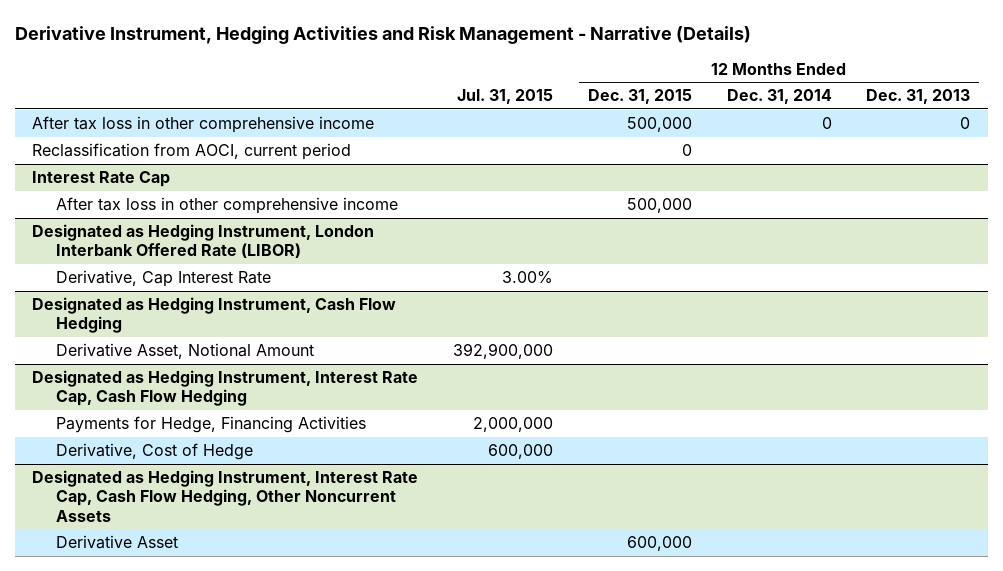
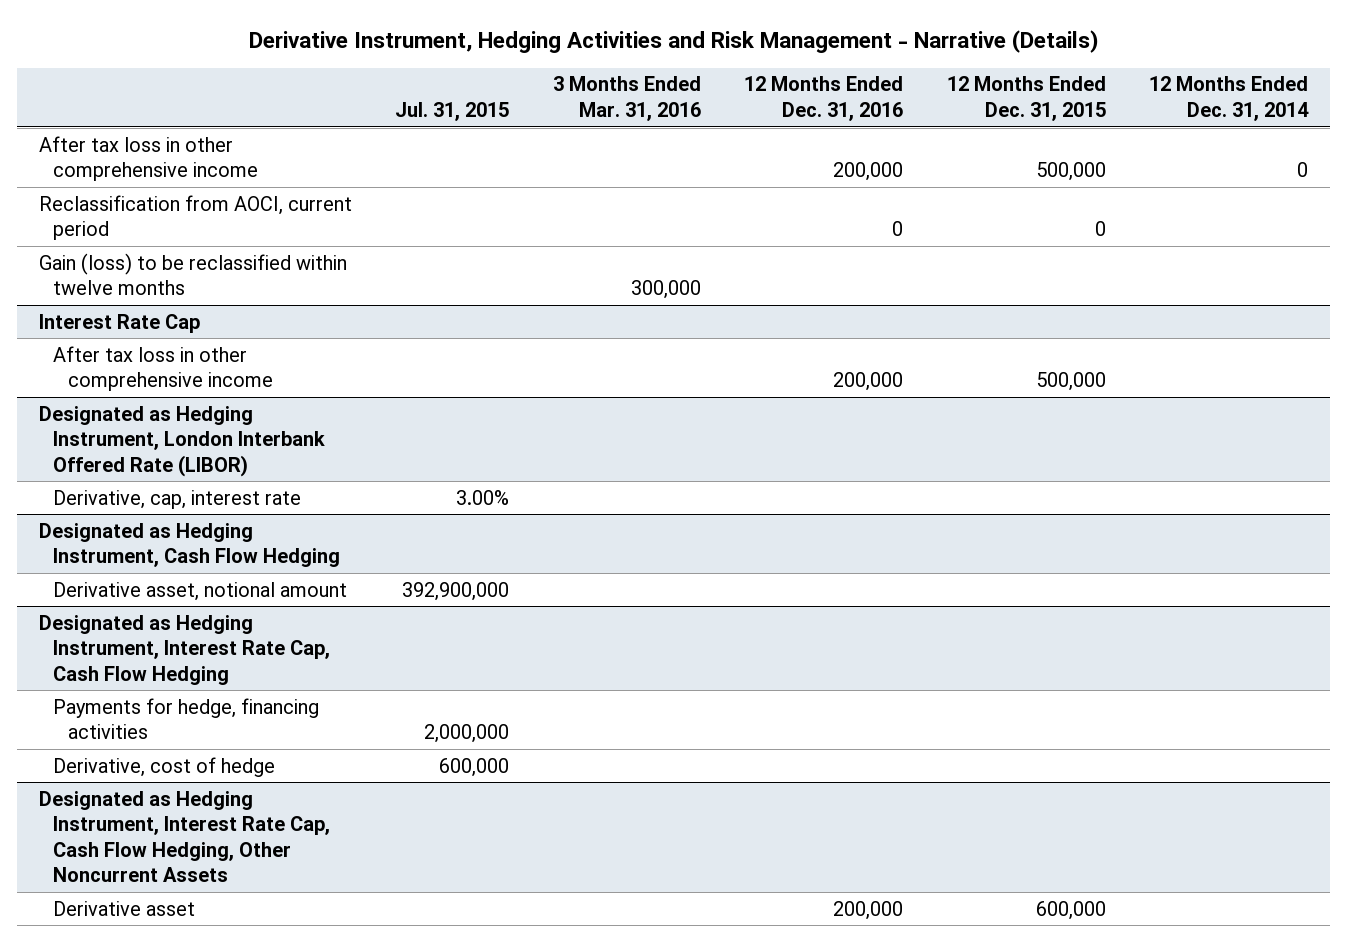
- | Jul. 31, 2015 | 12 Months Ended Dec. 31, 2015 | 12 Months Ended Dec. 31, 2014 | 12 Months Ended Dec. 31, 2013
+ | Jul. 31, 2015 | 3 Months Ended Mar. 31, 2016 | 12 Months Ended Dec. 31, 2016 | 12 Months Ended Dec. 31, 2015 | 12 Months Ended Dec. 31, 2014
+ Gain (loss) to be reclassified within twelve months | | 300,000 | | |
@ Designated as Hedging Instrument, London Interbank Offered Rate (LIBOR)
- Derivative, Cap Interest Rate | 3.00% | | |
+ Derivative, cap, interest rate | 3.00% | | | |
@ Designated as Hedging Instrument, Cash Flow Hedging
- Derivative Asset, Notional Amount | 392,900,000 | | |
+ Derivative asset, notional amount | 392,900,000 | | | |
@ Designated as Hedging Instrument, Interest Rate Cap, Cash Flow Hedging
- Payments for Hedge, Financing Activities | 2,000,000 | | |
- Derivative, Cost of Hedge | 600,000 | | |
+ Payments for hedge, financing activities | 2,000,000 | | | |
+ Derivative, cost of hedge | 600,000 | | | |
@ Designated as Hedging Instrument, Interest Rate Cap, Cash Flow Hedging, Other Noncurrent Assets
- Derivative Asset | | 600,000 | |
+ Derivative asset | | | 200,000 | 600,000 |

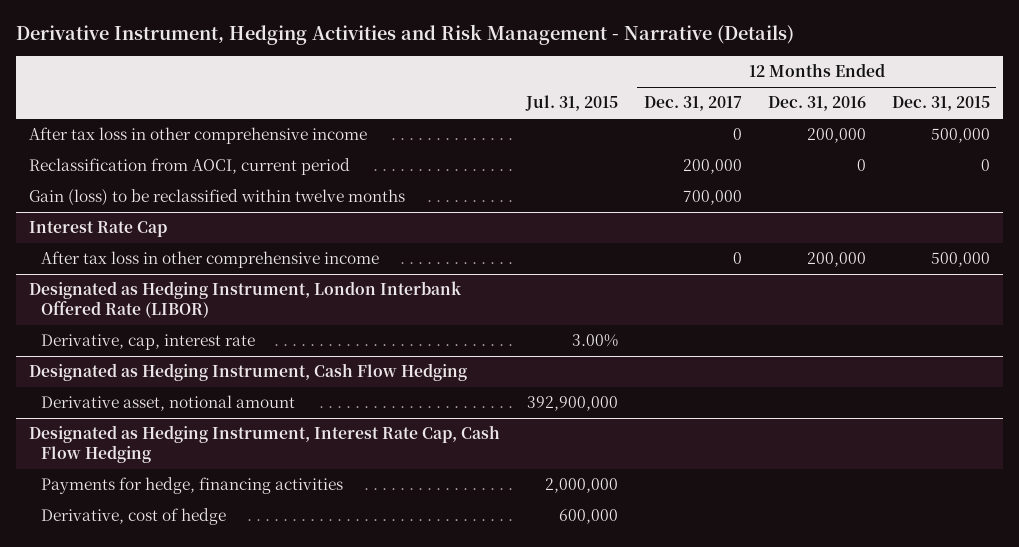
- | Jul. 31, 2015 | 3 Months Ended Mar. 31, 2016 | 12 Months Ended Dec. 31, 2016 | 12 Months Ended Dec. 31, 2015 | 12 Months Ended Dec. 31, 2014
+ | Jul. 31, 2015 | 12 Months Ended Dec. 31, 2017 | 12 Months Ended Dec. 31, 2016 | 12 Months Ended Dec. 31, 2015
- Designated as Hedging Instrument, Interest Rate Cap, Cash Flow Hedging, Other Noncurrent Assets
- Derivative asset | | | 200,000 | 600,000 |

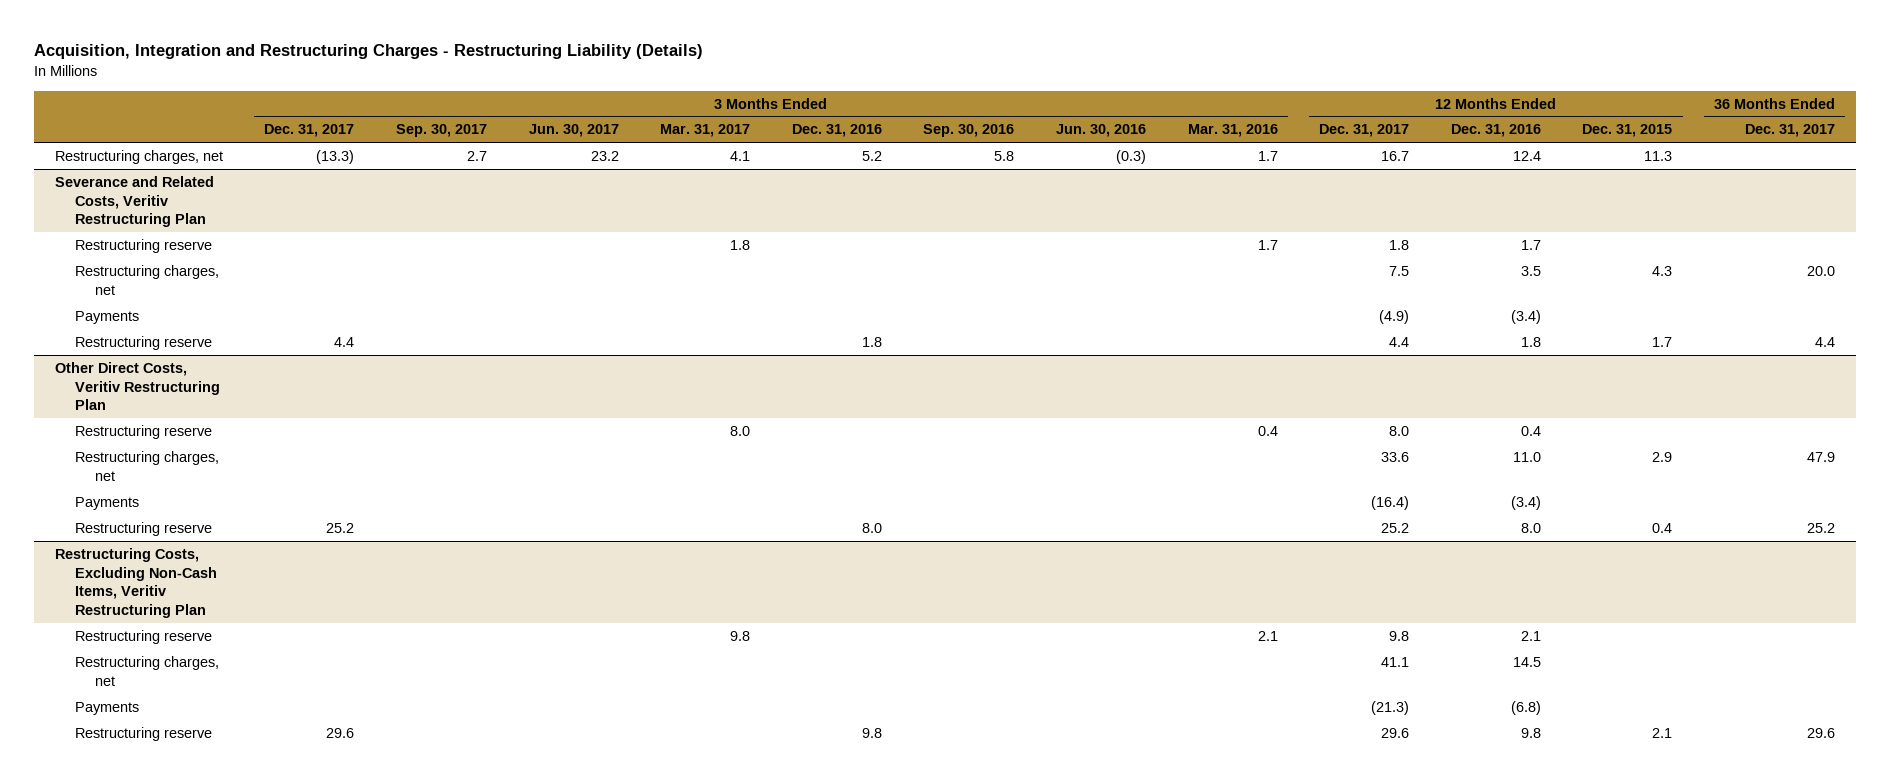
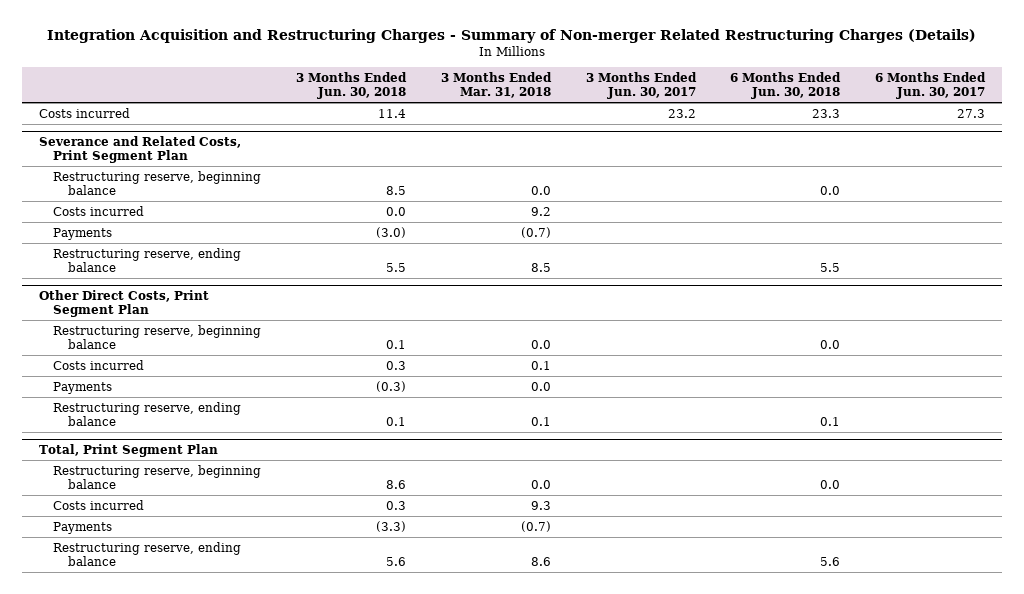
- Acquisition, Integration and Restructuring Charges - Restructuring Liability (Details)
+ Integration Acquisition and Restructuring Charges - Summary of Non-merger Related Restructuring Charges (Details)
- | 3 Months Ended Dec. 31, 2017 | 3 Months Ended Sep. 30, 2017 | 3 Months Ended Jun. 30, 2017 | 3 Months Ended Mar. 31, 2017 | 3 Months Ended Dec. 31, 2016 | 3 Months Ended Sep. 30, 2016 | 3 Months Ended Jun. 30, 2016 | 3 Months Ended Mar. 31, 2016 | 12 Months Ended Dec. 31, 2017 | 12 Months Ended Dec. 31, 2016 | 12 Months Ended Dec. 31, 2015 | 36 Months Ended Dec. 31, 2017
+ | 3 Months Ended Jun. 30, 2018 | 3 Months Ended Mar. 31, 2018 | 3 Months Ended Jun. 30, 2017 | 6 Months Ended Jun. 30, 2018 | 6 Months Ended Jun. 30, 2017
- Restructuring charges, net | (13.3) | 2.7 | 23.2 | 4.1 | 5.2 | 5.8 | (0.3) | 1.7 | 16.7 | 12.4 | 11.3 |
- Severance and Related Costs, Veritiv Restructuring Plan
- Restructuring reserve | | | | 1.8 | | | | 1.7 | 1.8 | 1.7 | |
- Restructuring charges, net | | | | | | | | | 7.5 | 3.5 | 4.3 | 20.0
+ Costs incurred | 11.4 | | 23.2 | 23.3 | 27.3
+ Severance and Related Costs, Print Segment Plan
+ Restructuring reserve, beginning balance | 8.5 | 0.0 | | 0.0 |
+ Costs incurred | 0.0 | 9.2 | | |
- Restructuring reserve | 4.4 | | | | 1.8 | | | | 4.4 | 1.8 | 1.7 | 4.4
- Other Direct Costs, Veritiv Restructuring Plan
- Restructuring reserve | | | | 8.0 | | | | 0.4 | 8.0 | 0.4 | |
- Restructuring charges, net | | | | | | | | | 33.6 | 11.0 | 2.9 | 47.9
+ Restructuring reserve, ending balance | 5.5 | 8.5 | | 5.5 |
+ Other Direct Costs, Print Segment Plan
+ Restructuring reserve, beginning balance | 0.1 | 0.0 | | 0.0 |
+ Costs incurred | 0.3 | 0.1 | | |
- Restructuring reserve | 25.2 | | | | 8.0 | | | | 25.2 | 8.0 | 0.4 | 25.2
- Restructuring Costs, Excluding Non-Cash Items, Veritiv Restructuring Plan
- Restructuring reserve | | | | 9.8 | | | | 2.1 | 9.8 | 2.1 | |
- Restructuring charges, net | | | | | | | | | 41.1 | 14.5 | |
- Payments | | | | | | | | | (21.3) | (6.8) | |
- Restructuring reserve | 29.6 | | | | 9.8 | | | | 29.6 | 9.8 | 2.1 | 29.6
+ Restructuring reserve, ending balance | 0.1 | 0.1 | | 0.1 |
+ Total, Print Segment Plan
+ Restructuring reserve, beginning balance | 8.6 | 0.0 | | 0.0 |
+ Costs incurred | 0.3 | 9.3 | | |
+ Payments | (3.3) | (0.7) | | |
+ Restructuring reserve, ending balance | 5.6 | 8.6 | | 5.6 |

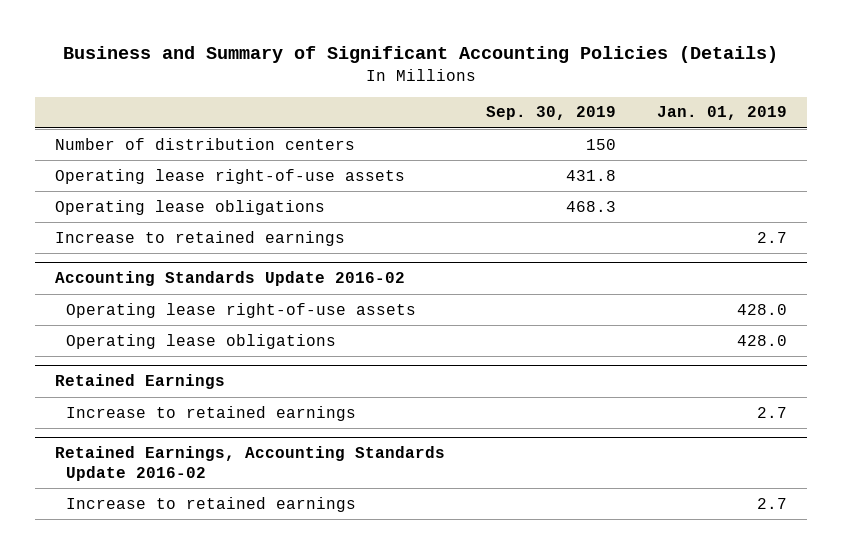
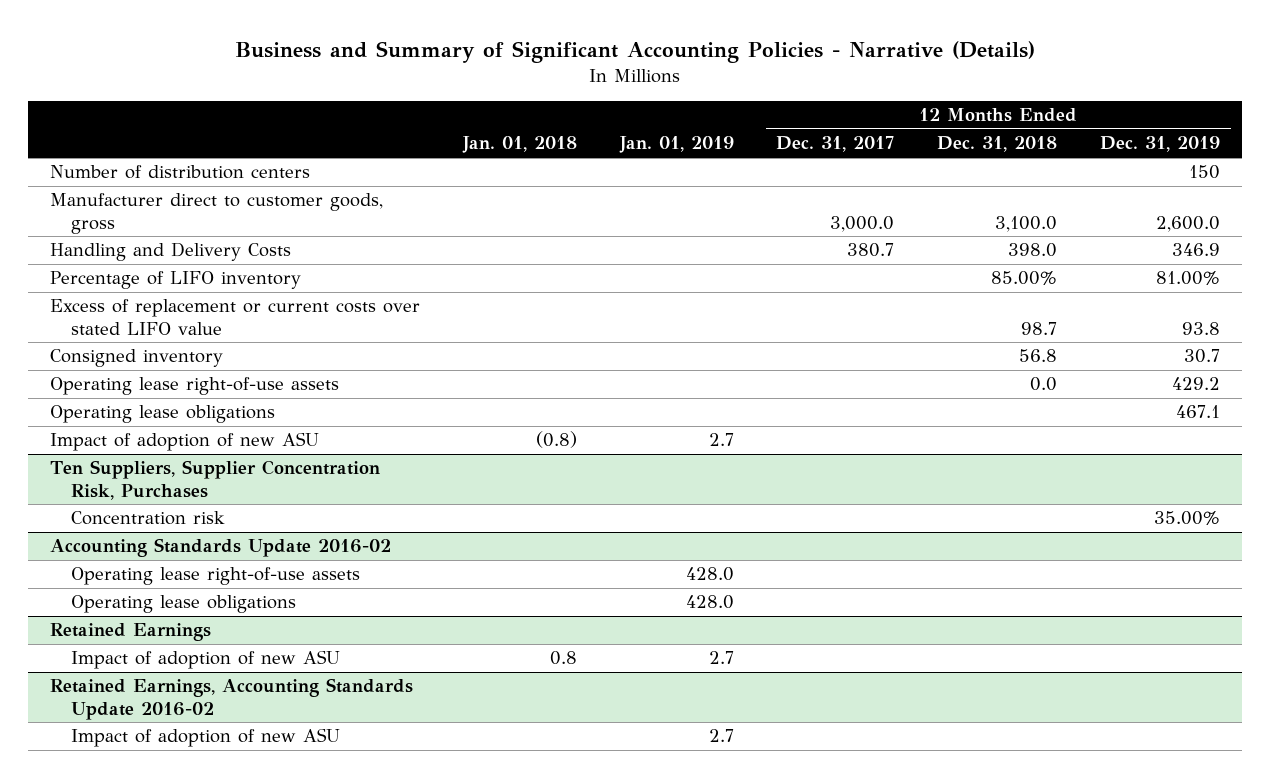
- Business and Summary of Significant Accounting Policies (Details)
+ Business and Summary of Significant Accounting Policies - Narrative (Details)
- | Sep. 30, 2019 | Jan. 01, 2019
+ | Jan. 01, 2018 | Jan. 01, 2019 | 12 Months Ended Dec. 31, 2017 | 12 Months Ended Dec. 31, 2018 | 12 Months Ended Dec. 31, 2019
+ Manufacturer direct to customer goods, gross | | | 3,000.0 | 3,100.0 | 2,600.0
+ Handling and Delivery Costs | | | 380.7 | 398.0 | 346.9
+ Percentage of LIFO inventory | | | | 85.00% | 81.00%
+ Excess of replacement or current costs over stated LIFO value | | | | 98.7 | 93.8
+ Consigned inventory | | | | 56.8 | 30.7
- Increase to retained earnings | | 2.7
+ Impact of adoption of new ASU | (0.8) | 2.7 | | |
+ Ten Suppliers, Supplier Concentration Risk, Purchases
+ Concentration risk | | | | | 35.00%
@ Retained Earnings
- Increase to retained earnings | | 2.7
+ Impact of adoption of new ASU | 0.8 | 2.7 | | |
@ Retained Earnings, Accounting Standards Update 2016-02
- Increase to retained earnings | | 2.7
+ Impact of adoption of new ASU | | 2.7 | | |

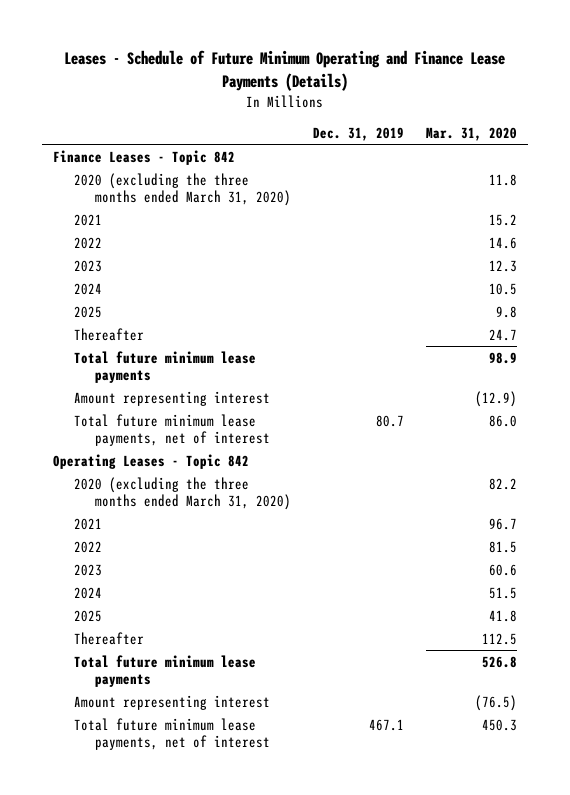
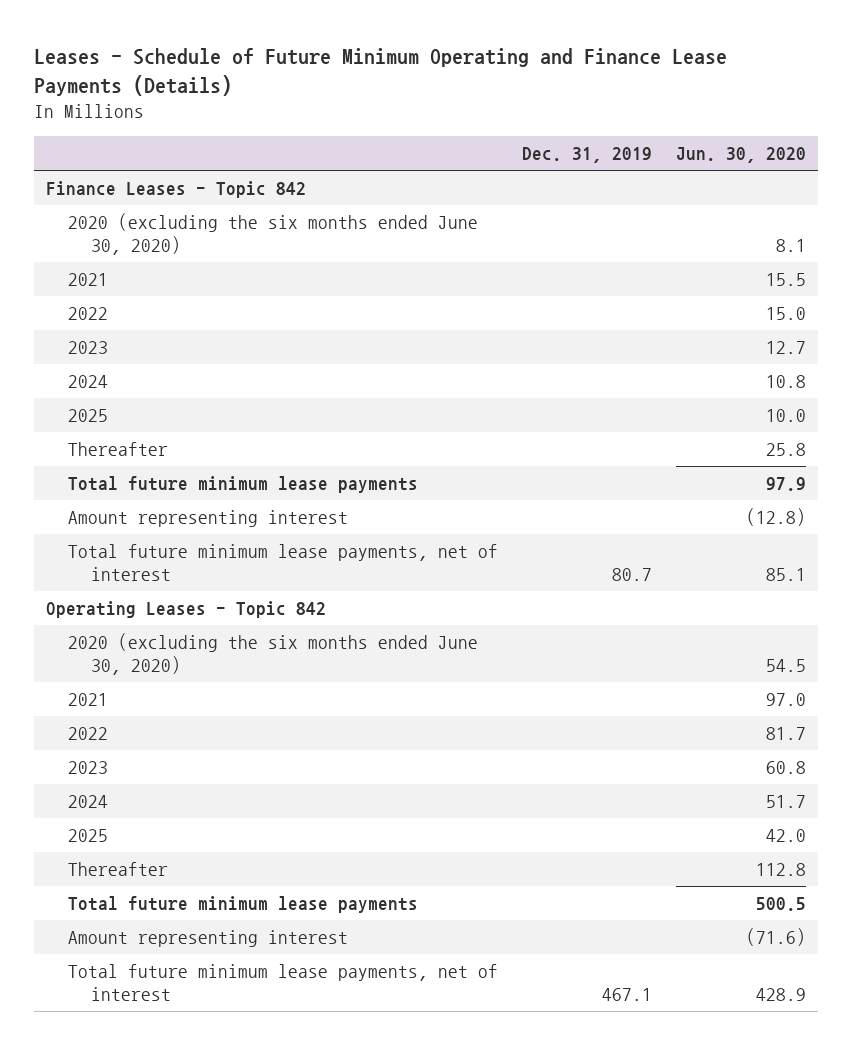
- | Dec. 31, 2019 | Mar. 31, 2020
+ | Dec. 31, 2019 | Jun. 30, 2020
- 2020 (excluding the three months ended March 31, 2020) | | 11.8
+ 2020 (excluding the six months ended June 30, 2020) | | 8.1
- 2020 (excluding the three months ended March 31, 2020) | | 82.2
+ 2020 (excluding the six months ended June 30, 2020) | | 54.5

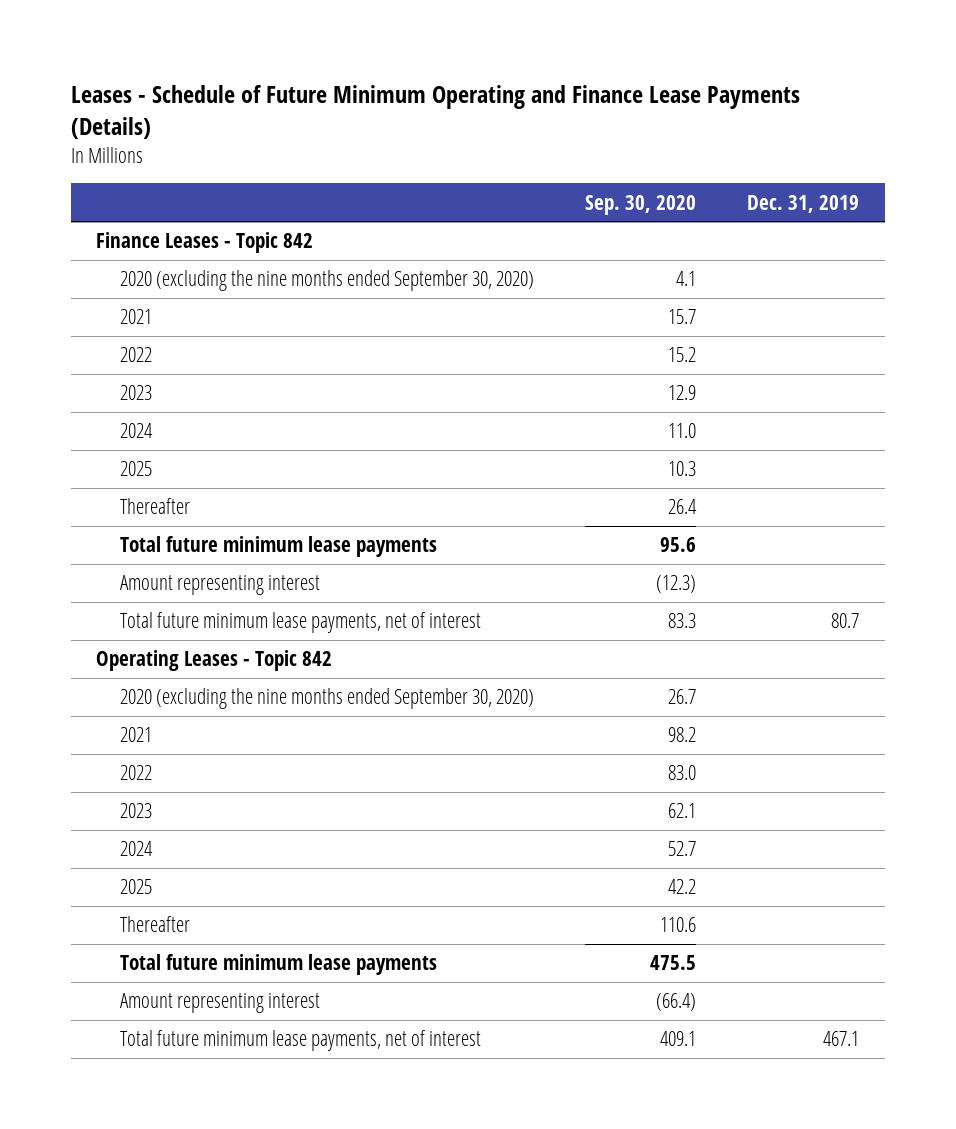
- | Dec. 31, 2019 | Jun. 30, 2020
+ | Sep. 30, 2020 | Dec. 31, 2019
- 2020 (excluding the six months ended June 30, 2020) | | 8.1
+ 2020 (excluding the nine months ended September 30, 2020) | 4.1 |
- 2020 (excluding the six months ended June 30, 2020) | | 54.5
+ 2020 (excluding the nine months ended September 30, 2020) | 26.7 |

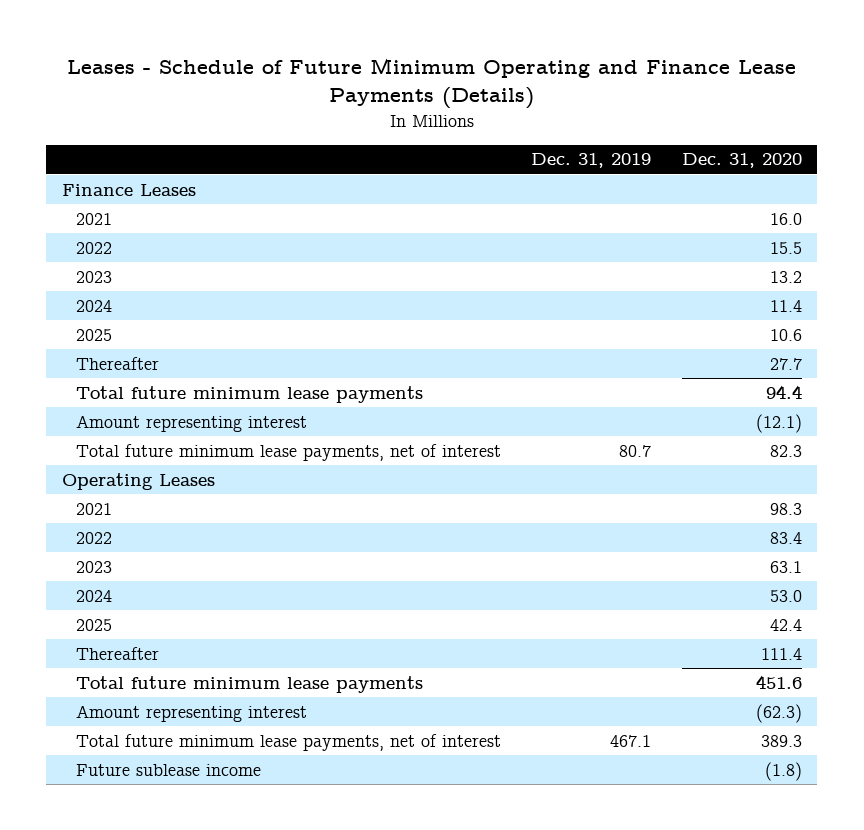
- | Sep. 30, 2020 | Dec. 31, 2019
+ | Dec. 31, 2019 | Dec. 31, 2020
- Finance Leases - Topic 842
- 2020 (excluding the nine months ended September 30, 2020) | 4.1 |
+ Finance Leases
- Operating Leases - Topic 842
- 2020 (excluding the nine months ended September 30, 2020) | 26.7 |
+ Operating Leases
+ Future sublease income | | (1.8)

